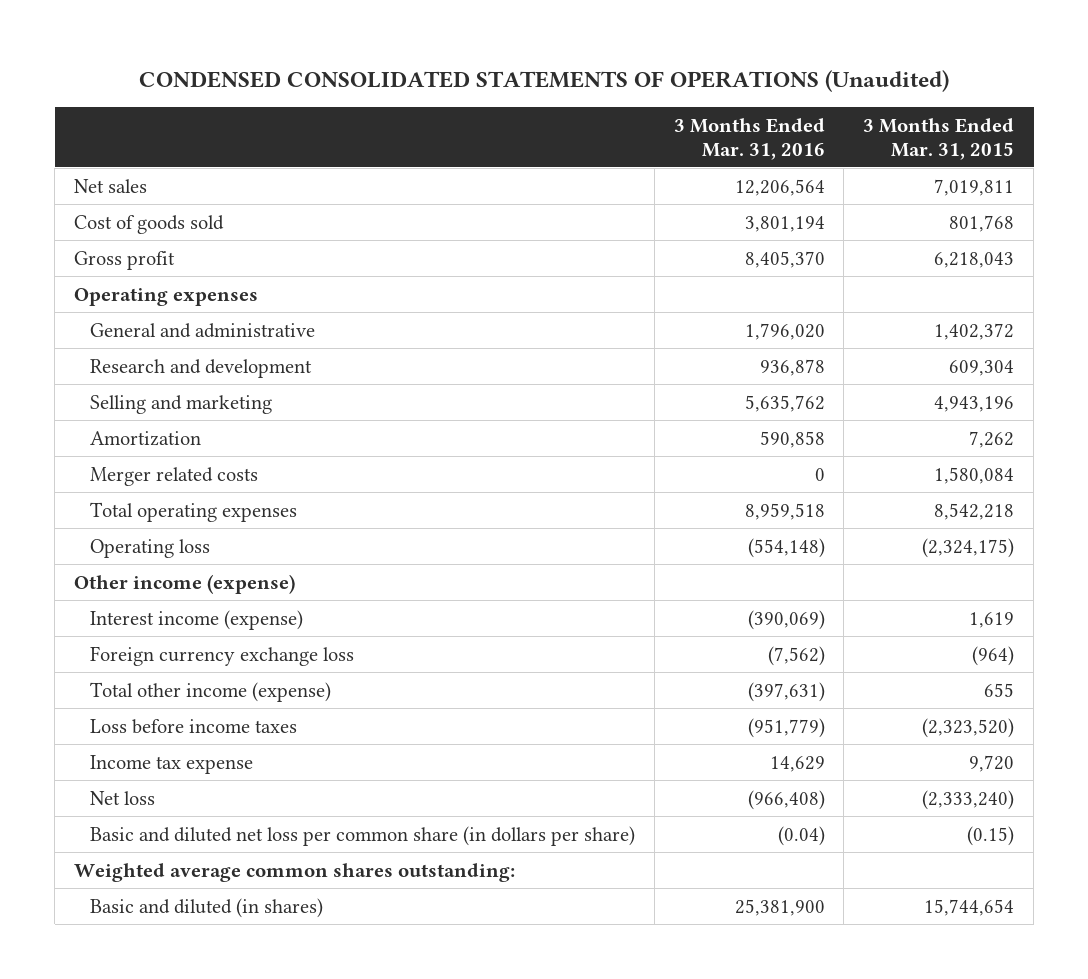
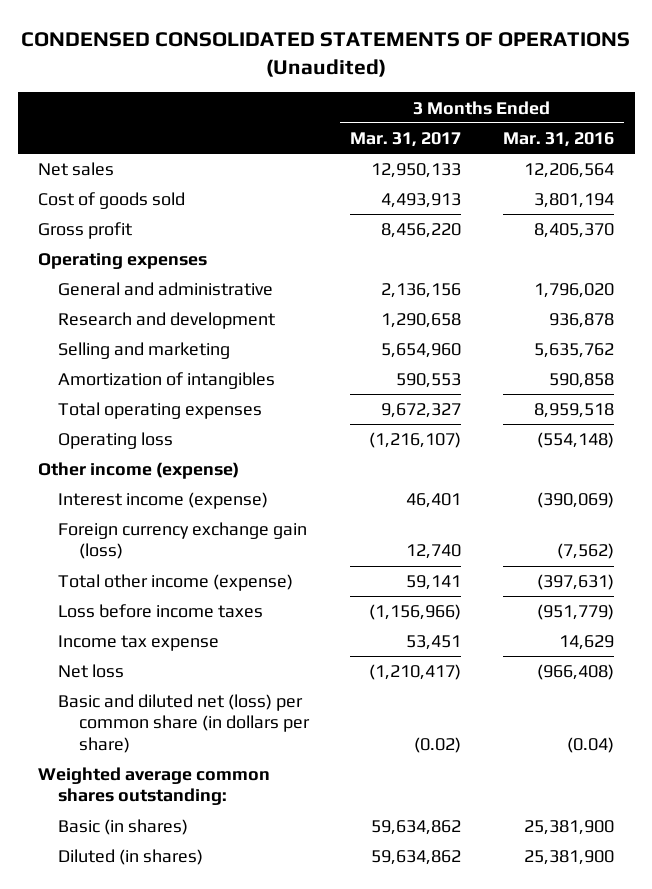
- | 3 Months Ended Mar. 31, 2016 | 3 Months Ended Mar. 31, 2015
+ | 3 Months Ended Mar. 31, 2017 | 3 Months Ended Mar. 31, 2016
- Amortization | 590,858 | 7,262
- Merger related costs | 0 | 1,580,084
+ Amortization of intangibles | 590,553 | 590,858
- Foreign currency exchange loss | (7,562) | (964)
+ Foreign currency exchange gain (loss) | 12,740 | (7,562)
- Basic and diluted net loss per common share (in dollars per share) | (0.04) | (0.15)
+ Basic and diluted net (loss) per common share (in dollars per share) | (0.02) | (0.04)
- Basic and diluted (in shares) | 25,381,900 | 15,744,654
+ Basic (in shares) | 59,634,862 | 25,381,900
+ Diluted (in shares) | 59,634,862 | 25,381,900

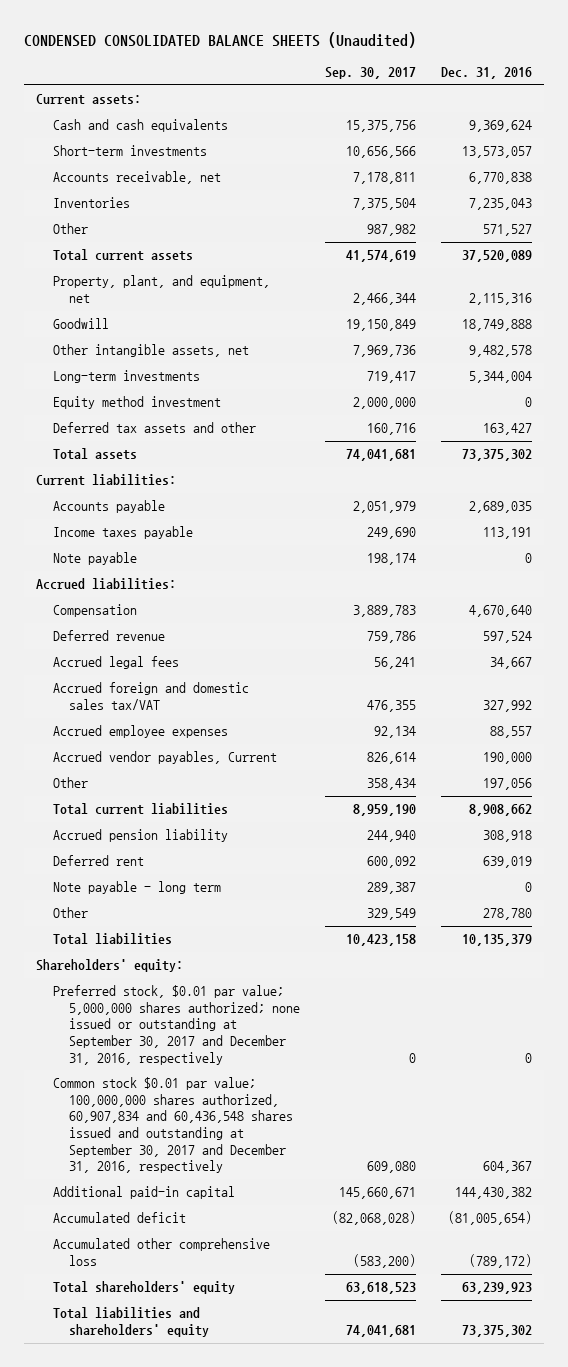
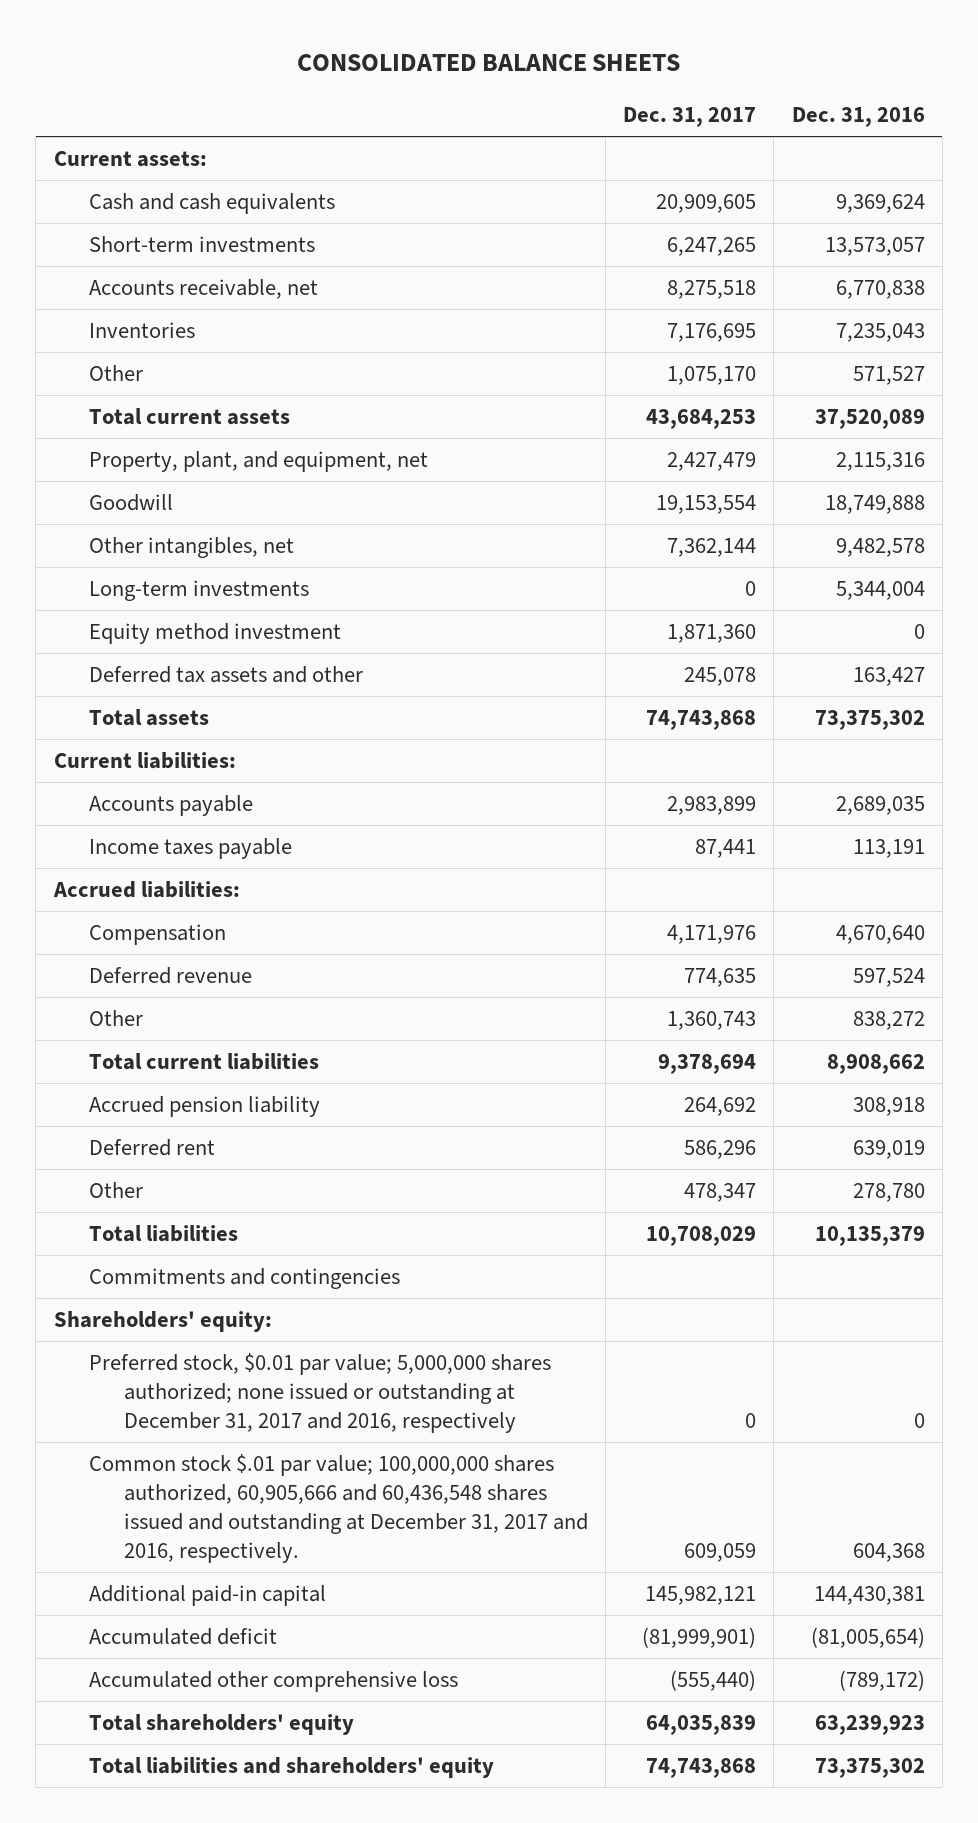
- CONDENSED CONSOLIDATED BALANCE SHEETS (Unaudited)
+ CONSOLIDATED BALANCE SHEETS
- | Sep. 30, 2017 | Dec. 31, 2016
+ | Dec. 31, 2017 | Dec. 31, 2016
- Other intangible assets, net | 7,969,736 | 9,482,578
+ Other intangibles, net | 7,362,144 | 9,482,578
- Note payable | 198,174 | 0
- Accrued legal fees | 56,241 | 34,667
- Accrued foreign and domestic sales tax/VAT | 476,355 | 327,992
- Accrued employee expenses | 92,134 | 88,557
- Accrued vendor payables, Current | 826,614 | 190,000
- Other | 358,434 | 197,056
+ Other | 1,360,743 | 838,272
- Note payable - long term | 289,387 | 0
+ Commitments and contingencies
- Preferred stock, $0.01 par value; 5,000,000 shares authorized; none issued or outstanding at September 30, 2017 and December 31, 2016, respectively | 0 | 0
- Common stock $0.01 par value; 100,000,000 shares authorized, 60,907,834 and 60,436,548 shares issued and outstanding at September 30, 2017 and December 31, 2016, respectively | 609,080 | 604,367
- Additional paid-in capital | 145,660,671 | 144,430,382
+ Preferred stock, $0.01 par value; 5,000,000 shares authorized; none issued or outstanding at December 31, 2017 and 2016, respectively | 0 | 0
+ Common stock $.01 par value; 100,000,000 shares authorized, 60,905,666 and 60,436,548 shares issued and outstanding at December 31, 2017 and 2016, respectively. | 609,059 | 604,368
+ Additional paid-in capital | 145,982,121 | 144,430,381

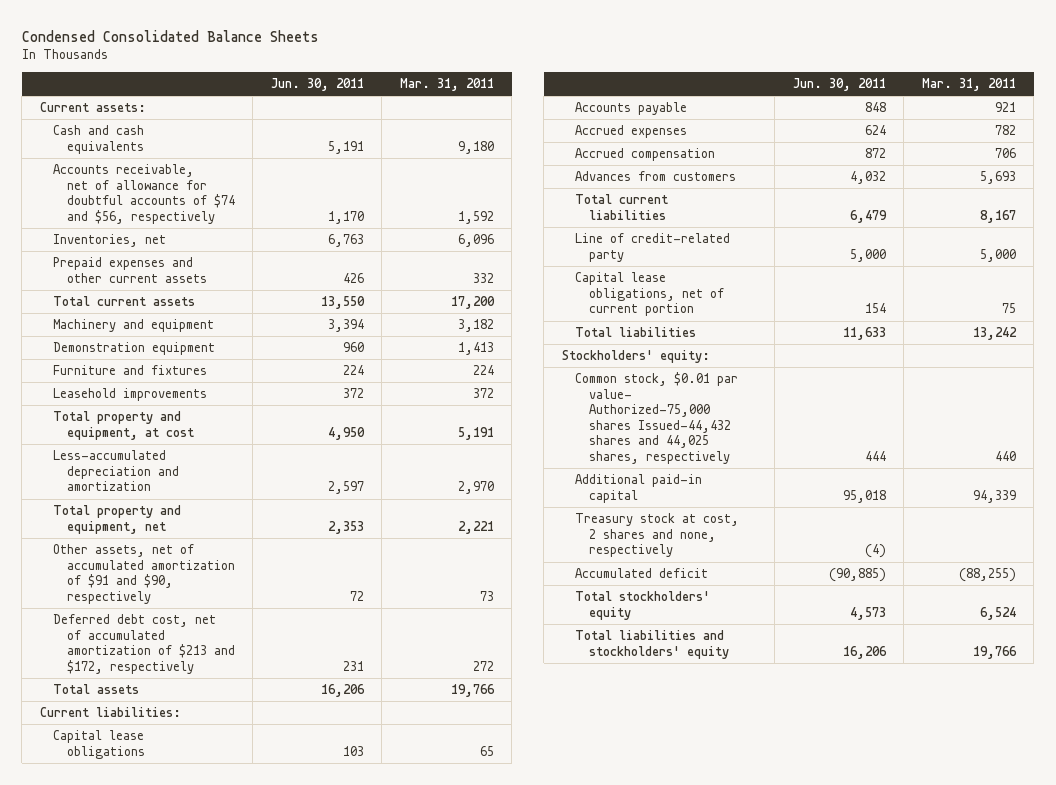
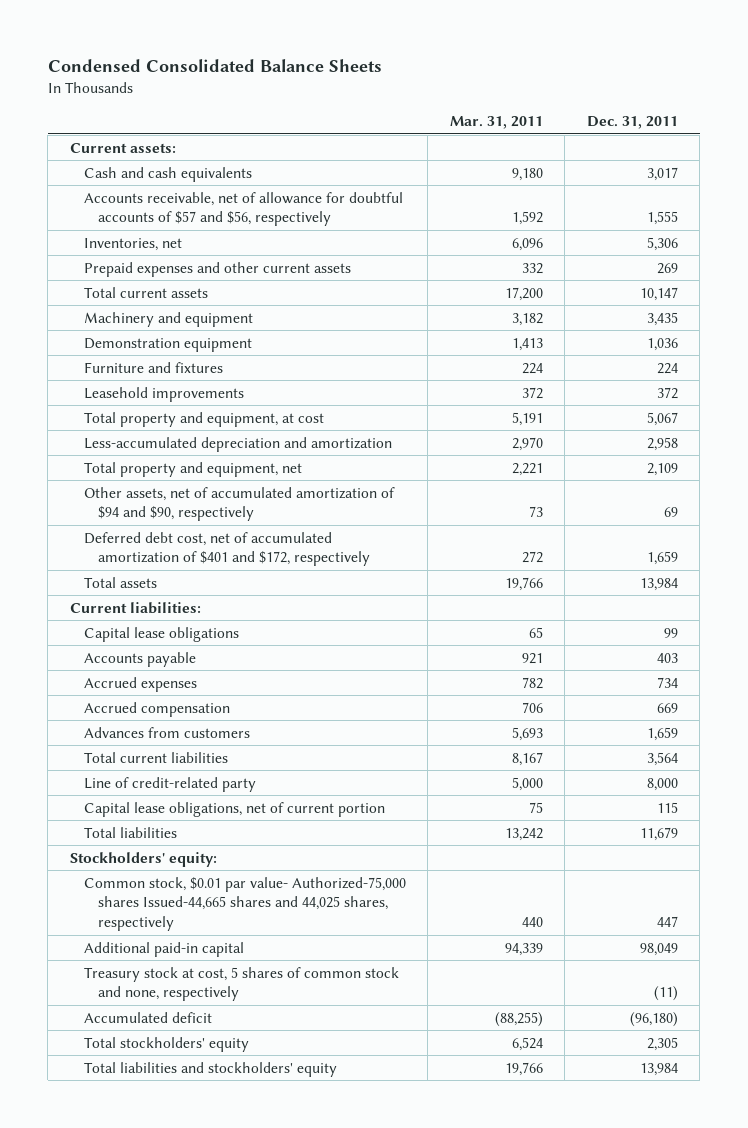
- | Jun. 30, 2011 | Mar. 31, 2011
+ | Mar. 31, 2011 | Dec. 31, 2011
- Accounts receivable, net of allowance for doubtful accounts of $74 and $56, respectively | 1,170 | 1,592
+ Accounts receivable, net of allowance for doubtful accounts of $57 and $56, respectively | 1,592 | 1,555
- Other assets, net of accumulated amortization of $91 and $90, respectively | 72 | 73
- Deferred debt cost, net of accumulated amortization of $213 and $172, respectively | 231 | 272
+ Other assets, net of accumulated amortization of $94 and $90, respectively | 73 | 69
+ Deferred debt cost, net of accumulated amortization of $401 and $172, respectively | 272 | 1,659
- Common stock, $0.01 par value- Authorized-75,000 shares Issued-44,432 shares and 44,025 shares, respectively | 444 | 440
+ Common stock, $0.01 par value- Authorized-75,000 shares Issued-44,665 shares and 44,025 shares, respectively | 440 | 447
- Treasury stock at cost, 2 shares and none, respectively | (4) |
+ Treasury stock at cost, 5 shares of common stock and none, respectively | | (11)

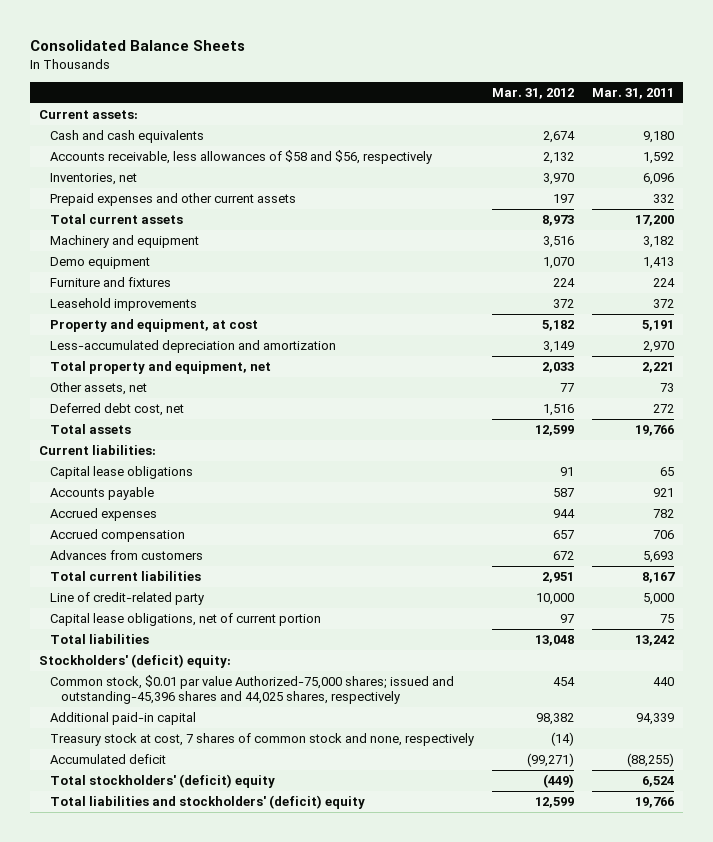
- Condensed Consolidated Balance Sheets
+ Consolidated Balance Sheets
- | Mar. 31, 2011 | Dec. 31, 2011
+ | Mar. 31, 2012 | Mar. 31, 2011
- Accounts receivable, net of allowance for doubtful accounts of $57 and $56, respectively | 1,592 | 1,555
+ Accounts receivable, less allowances of $58 and $56, respectively | 2,132 | 1,592
- Demonstration equipment | 1,413 | 1,036
+ Demo equipment | 1,070 | 1,413
- Total property and equipment, at cost | 5,191 | 5,067
+ Property and equipment, at cost | 5,182 | 5,191
- Other assets, net of accumulated amortization of $94 and $90, respectively | 73 | 69
- Deferred debt cost, net of accumulated amortization of $401 and $172, respectively | 272 | 1,659
+ Other assets, net | 77 | 73
+ Deferred debt cost, net | 1,516 | 272
- Stockholders' equity:
- Common stock, $0.01 par value- Authorized-75,000 shares Issued-44,665 shares and 44,025 shares, respectively | 440 | 447
+ Stockholders' (deficit) equity:
+ Common stock, $0.01 par value Authorized-75,000 shares; issued and outstanding-45,396 shares and 44,025 shares, respectively | 454 | 440
- Treasury stock at cost, 5 shares of common stock and none, respectively | | (11)
+ Treasury stock at cost, 7 shares of common stock and none, respectively | (14) |
- Total stockholders' equity | 6,524 | 2,305
- Total liabilities and stockholders' equity | 19,766 | 13,984
+ Total stockholders' (deficit) equity | (449) | 6,524
+ Total liabilities and stockholders' (deficit) equity | 12,599 | 19,766

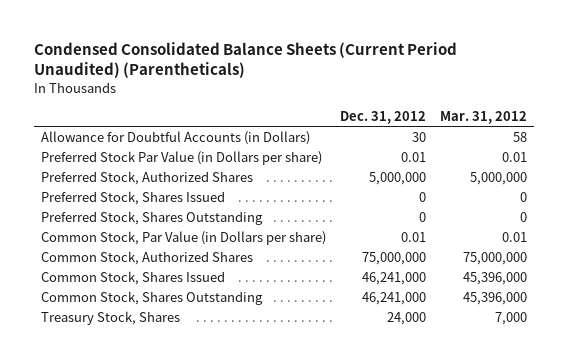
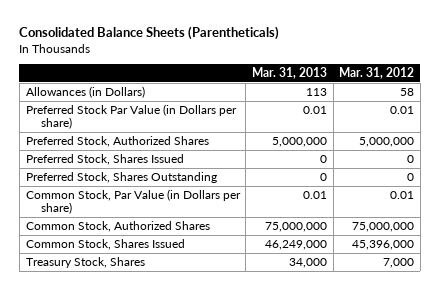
- Condensed Consolidated Balance Sheets (Current Period Unaudited) (Parentheticals)
+ Consolidated Balance Sheets (Parentheticals)
- | Dec. 31, 2012 | Mar. 31, 2012
+ | Mar. 31, 2013 | Mar. 31, 2012
- Allowance for Doubtful Accounts (in Dollars) | 30 | 58
+ Allowances (in Dollars) | 113 | 58
- Common Stock, Shares Outstanding | 46,241,000 | 45,396,000

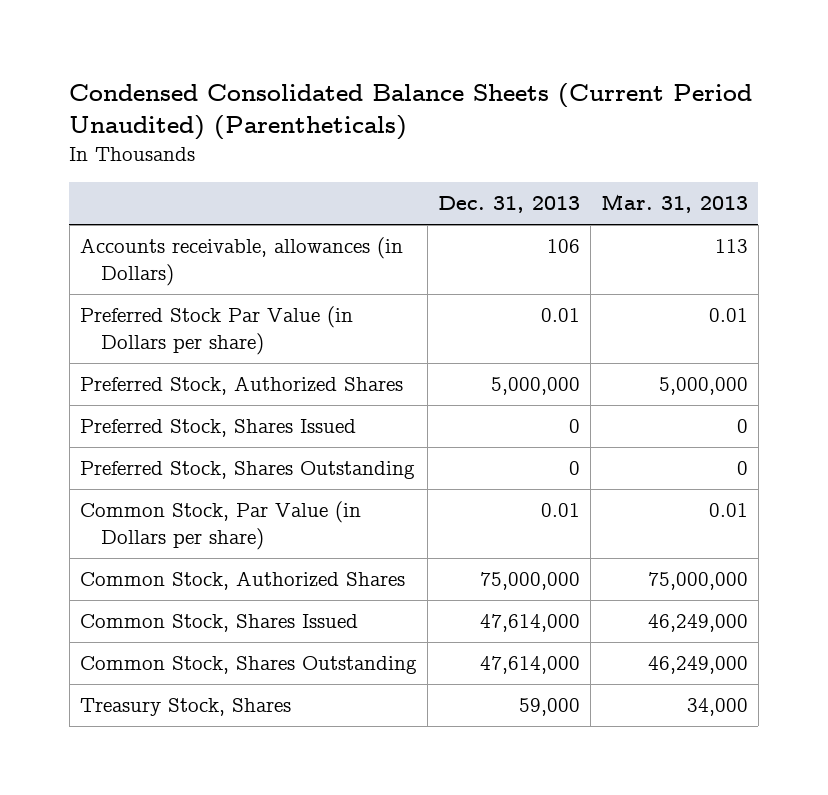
- Consolidated Balance Sheets (Parentheticals)
+ Condensed Consolidated Balance Sheets (Current Period Unaudited) (Parentheticals)
- | Mar. 31, 2013 | Mar. 31, 2012
+ | Dec. 31, 2013 | Mar. 31, 2013
- Allowances (in Dollars) | 113 | 58
+ Accounts receivable, allowances (in Dollars) | 106 | 113
+ Common Stock, Shares Outstanding | 47,614,000 | 46,249,000

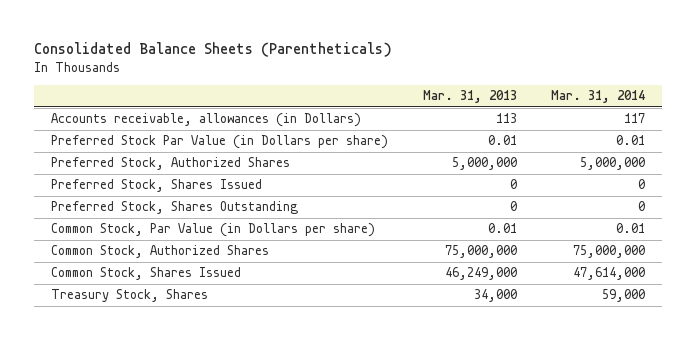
- Condensed Consolidated Balance Sheets (Current Period Unaudited) (Parentheticals)
+ Consolidated Balance Sheets (Parentheticals)
- | Dec. 31, 2013 | Mar. 31, 2013
+ | Mar. 31, 2013 | Mar. 31, 2014
- Common Stock, Shares Outstanding | 47,614,000 | 46,249,000

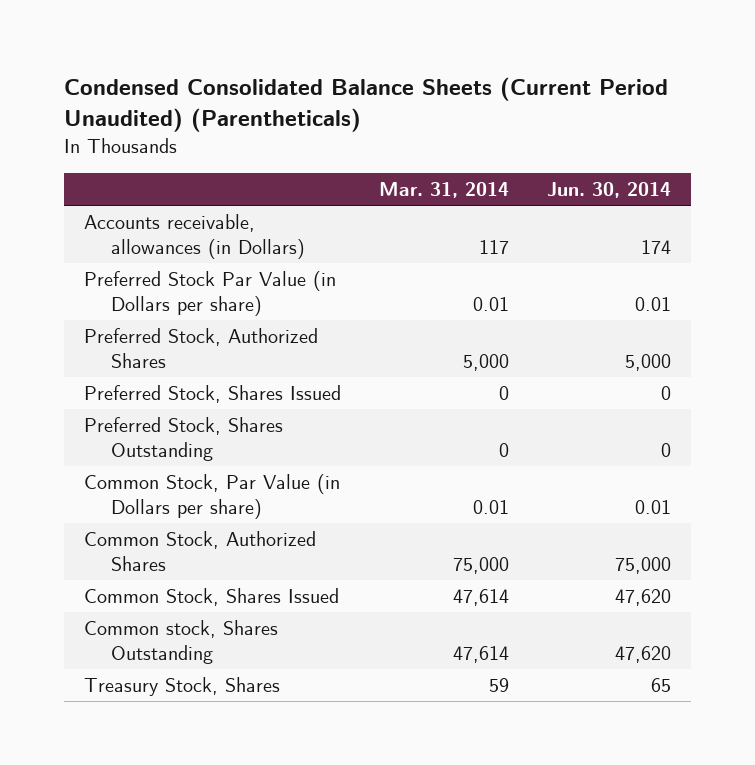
- Consolidated Balance Sheets (Parentheticals)
+ Condensed Consolidated Balance Sheets (Current Period Unaudited) (Parentheticals)
- | Mar. 31, 2013 | Mar. 31, 2014
+ | Mar. 31, 2014 | Jun. 30, 2014
- Preferred Stock, Authorized Shares | 5,000,000 | 5,000,000
+ Preferred Stock, Authorized Shares | 5,000 | 5,000
- Common Stock, Authorized Shares | 75,000,000 | 75,000,000
- Common Stock, Shares Issued | 46,249,000 | 47,614,000
- Treasury Stock, Shares | 34,000 | 59,000
+ Common Stock, Authorized Shares | 75,000 | 75,000
+ Common Stock, Shares Issued | 47,614 | 47,620
+ Common stock, Shares Outstanding | 47,614 | 47,620
+ Treasury Stock, Shares | 59 | 65

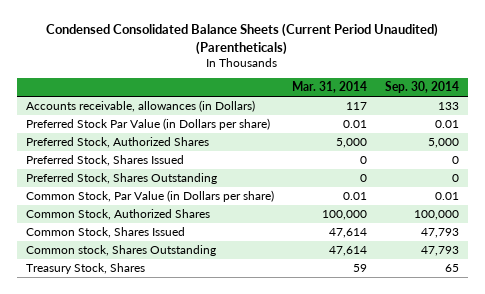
- | Mar. 31, 2014 | Jun. 30, 2014
+ | Mar. 31, 2014 | Sep. 30, 2014
- Common Stock, Authorized Shares | 75,000 | 75,000
+ Common Stock, Authorized Shares | 100,000 | 100,000

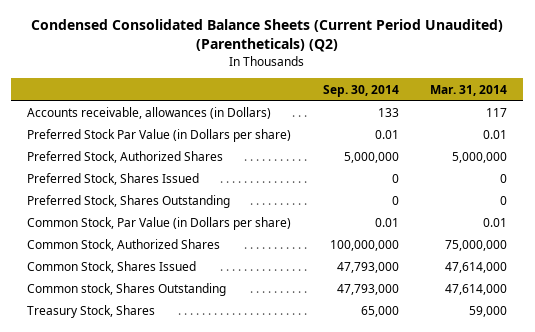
- Condensed Consolidated Balance Sheets (Current Period Unaudited) (Parentheticals)
+ Condensed Consolidated Balance Sheets (Current Period Unaudited) (Parentheticals) (Q2)
- | Mar. 31, 2014 | Sep. 30, 2014
+ | Sep. 30, 2014 | Mar. 31, 2014
- Preferred Stock, Authorized Shares | 5,000 | 5,000
+ Preferred Stock, Authorized Shares | 5,000,000 | 5,000,000
- Common Stock, Authorized Shares | 100,000 | 100,000
- Common Stock, Shares Issued | 47,614 | 47,793
- Common stock, Shares Outstanding | 47,614 | 47,793
- Treasury Stock, Shares | 59 | 65
+ Common Stock, Authorized Shares | 100,000,000 | 75,000,000
+ Common Stock, Shares Issued | 47,793,000 | 47,614,000
+ Common stock, Shares Outstanding | 47,793,000 | 47,614,000
+ Treasury Stock, Shares | 65,000 | 59,000

